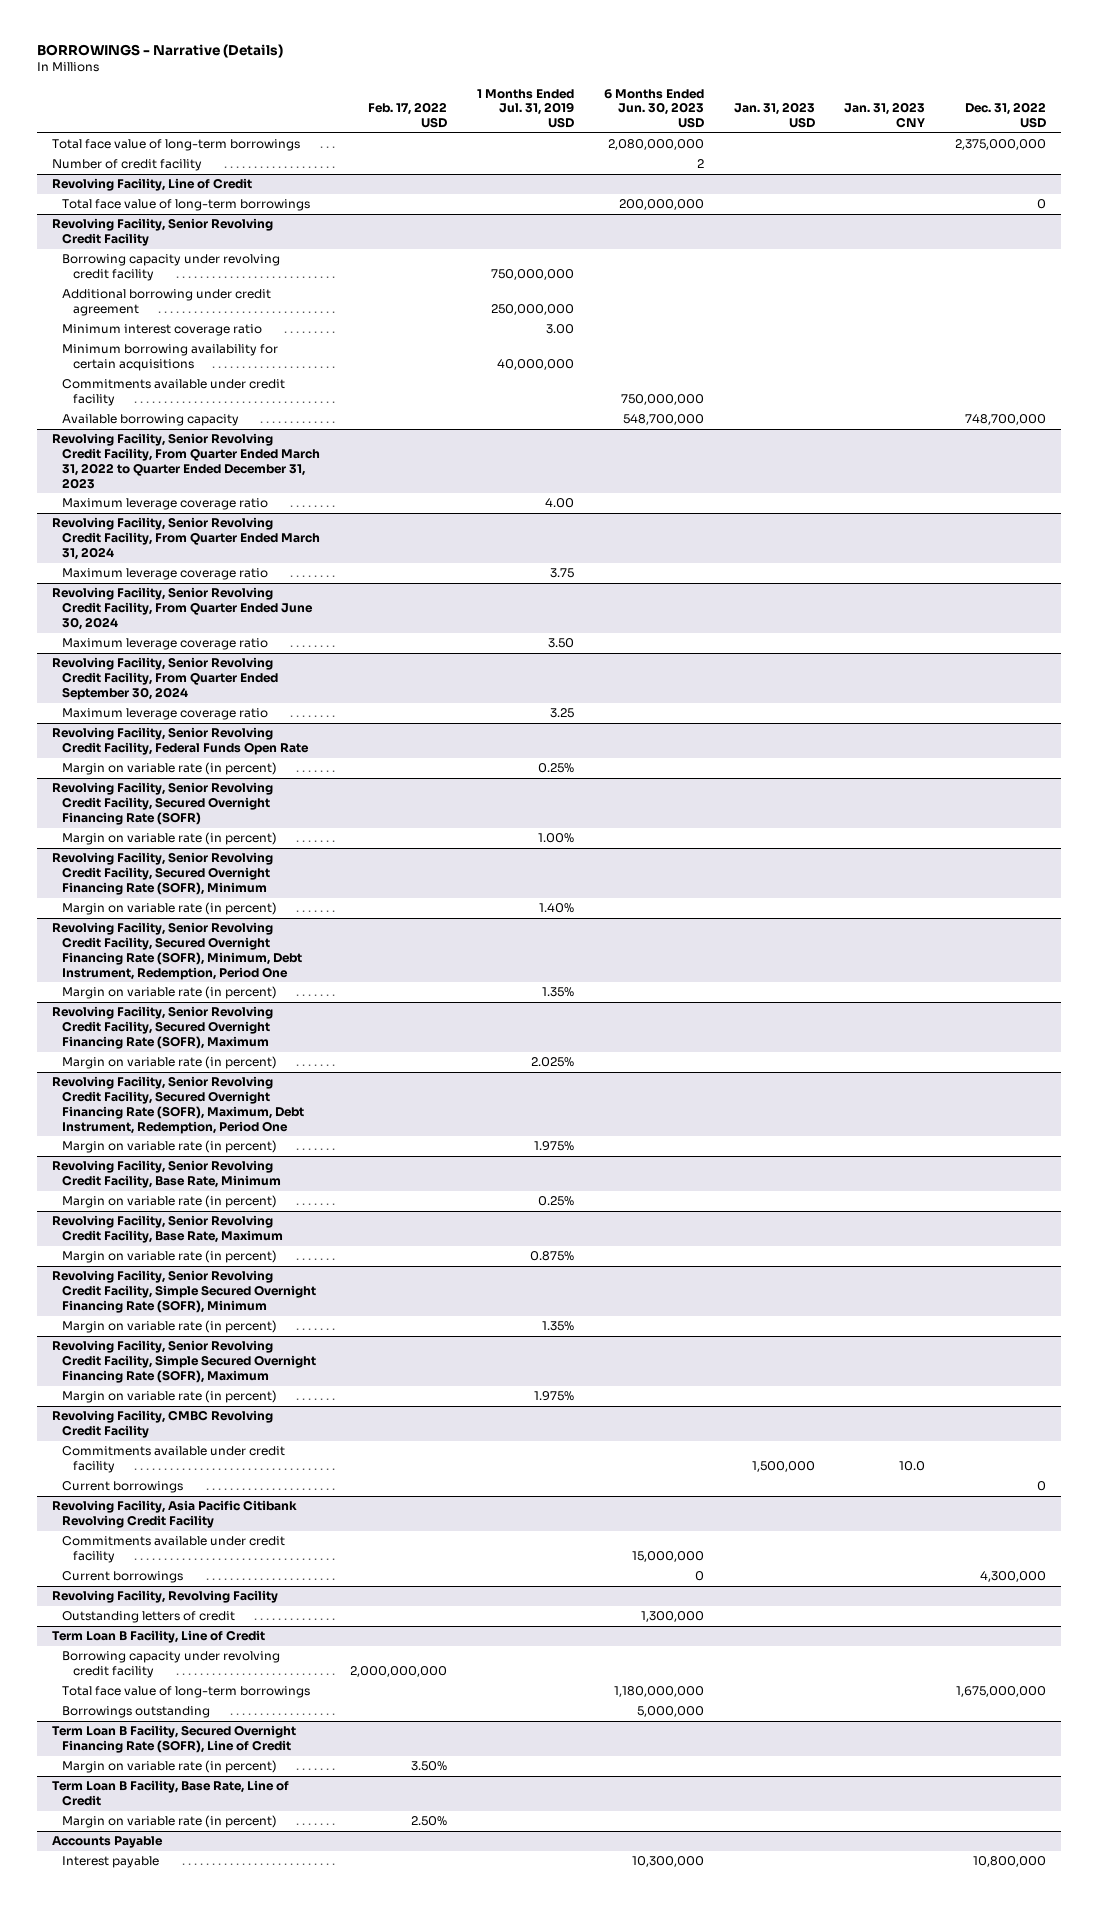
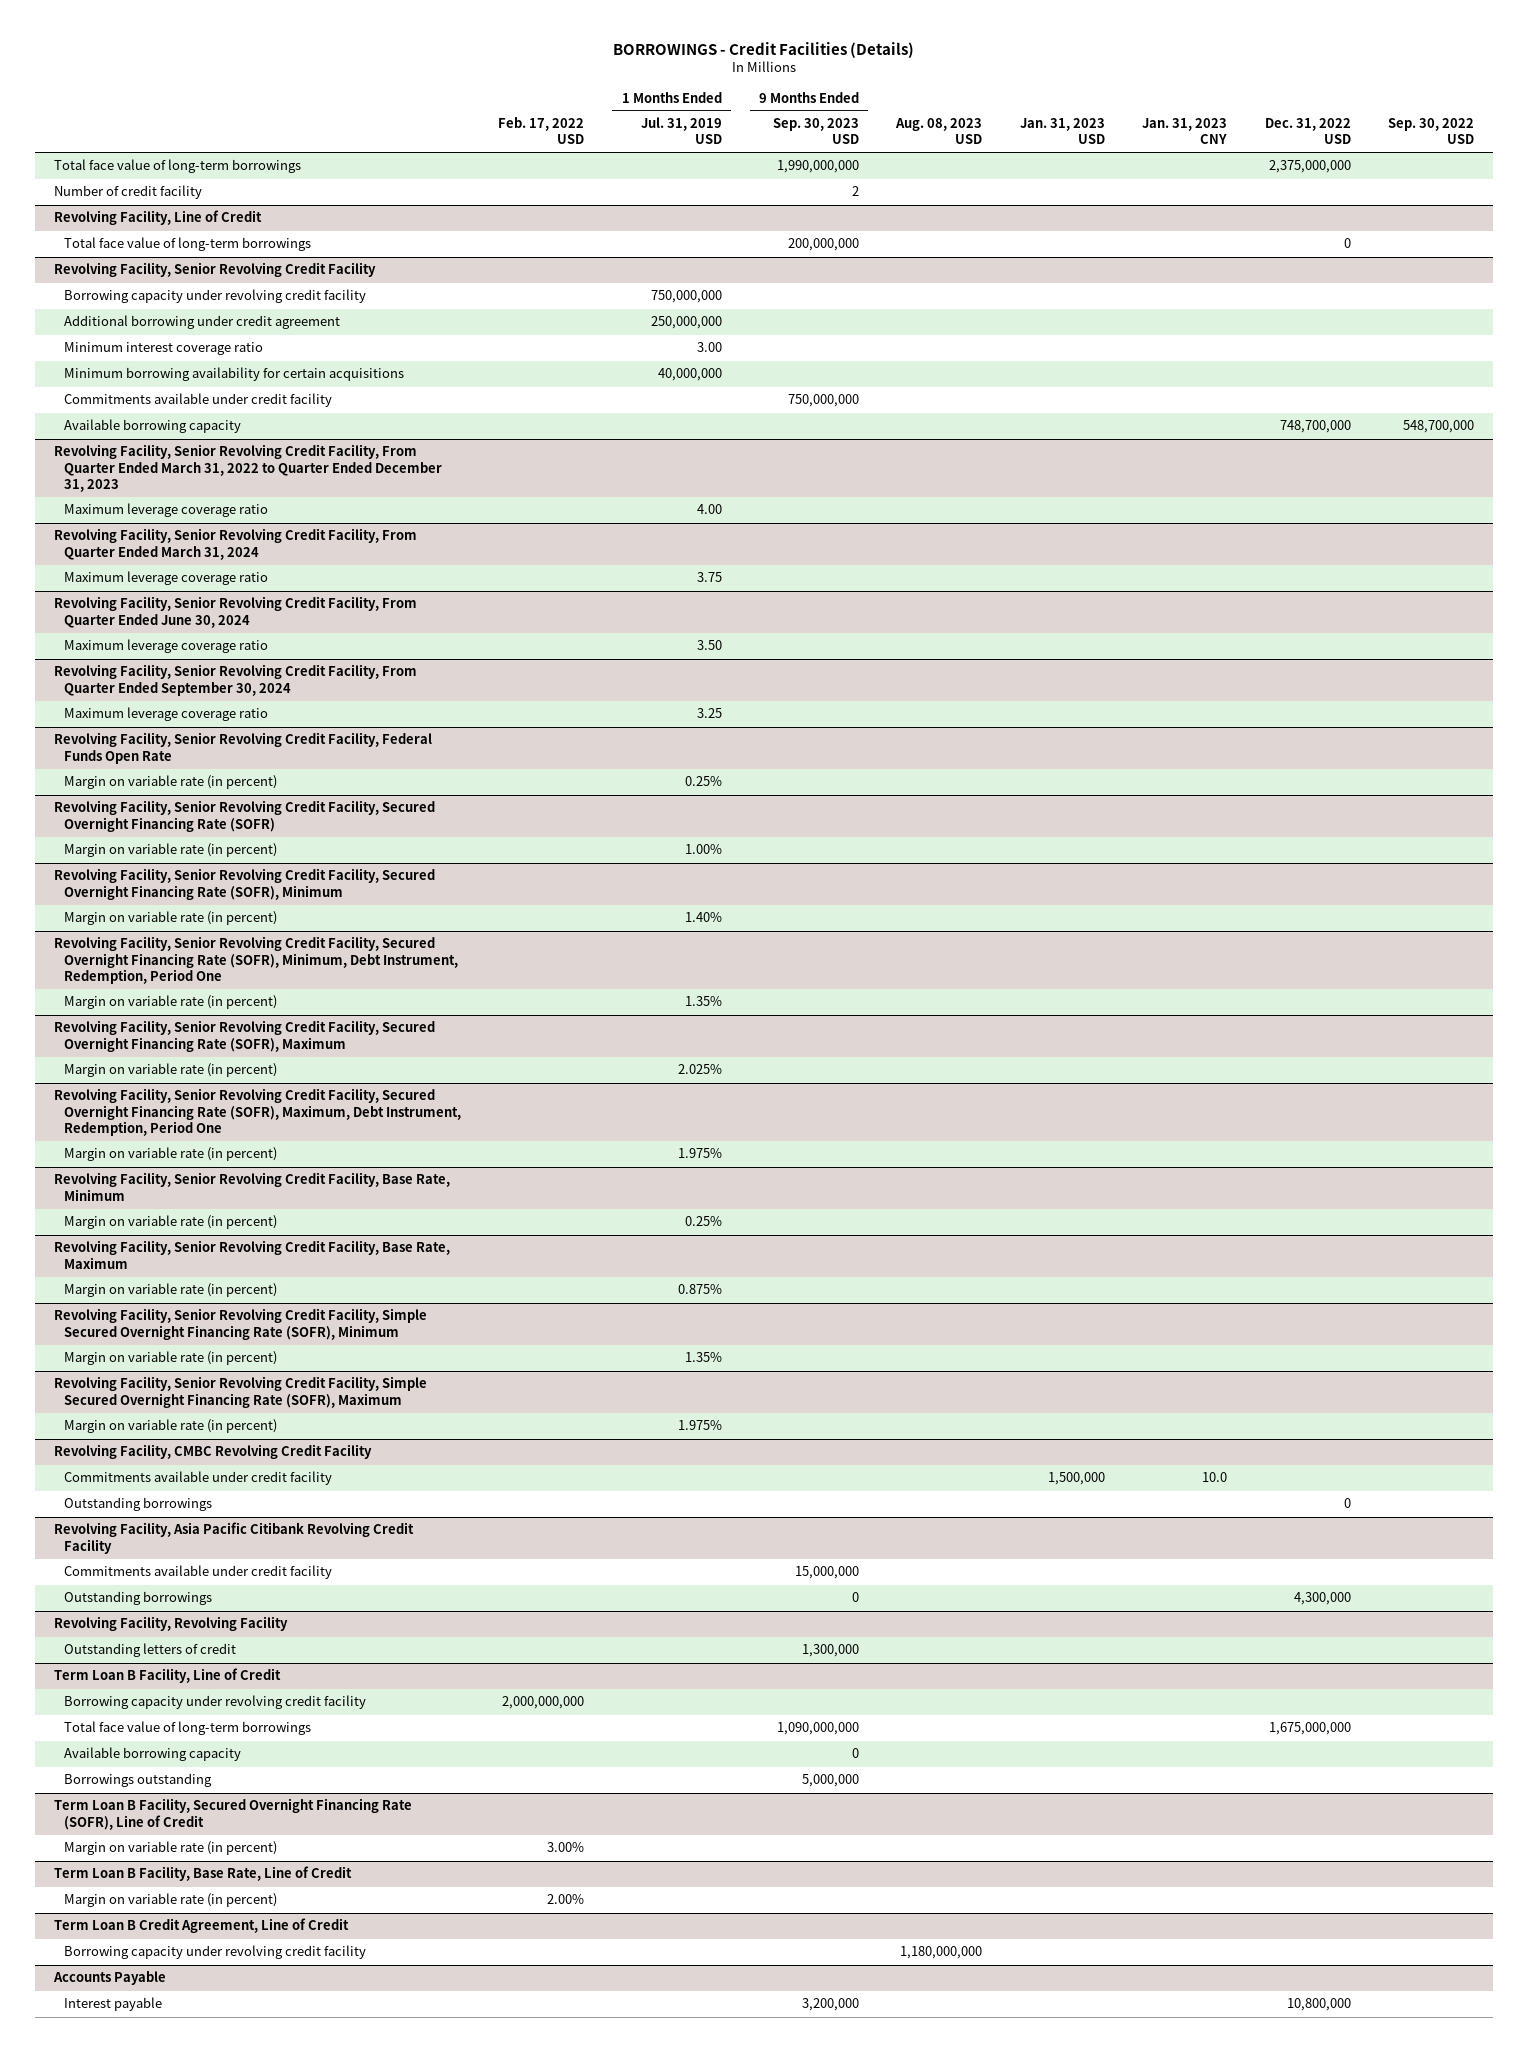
- BORROWINGS - Narrative (Details)
+ BORROWINGS - Credit Facilities (Details)
- | Feb. 17, 2022 USD | 1 Months Ended Jul. 31, 2019 USD | 6 Months Ended Jun. 30, 2023 USD | Jan. 31, 2023 USD | Jan. 31, 2023 CNY | Dec. 31, 2022 USD
+ | Feb. 17, 2022 USD | 1 Months Ended Jul. 31, 2019 USD | 9 Months Ended Sep. 30, 2023 USD | Aug. 08, 2023 USD | Jan. 31, 2023 USD | Jan. 31, 2023 CNY | Dec. 31, 2022 USD | Sep. 30, 2022 USD
@ Revolving Facility, CMBC Revolving Credit Facility
- Current borrowings | | | | | | 0
+ Outstanding borrowings | | | | | | | 0 |
@ Revolving Facility, Asia Pacific Citibank Revolving Credit Facility
- Current borrowings | | | 0 | | | 4,300,000
+ Outstanding borrowings | | | 0 | | | | 4,300,000 |
@ Term Loan B Facility, Line of Credit
+ Available borrowing capacity | | | 0 | | | | |
@ Term Loan B Facility, Secured Overnight Financing Rate (SOFR), Line of Credit
- Margin on variable rate (in percent) | 3.50% | | | | |
+ Margin on variable rate (in percent) | 3.00% | | | | | | |
@ Term Loan B Facility, Base Rate, Line of Credit
- Margin on variable rate (in percent) | 2.50% | | | | |
+ Margin on variable rate (in percent) | 2.00% | | | | | | |
+ Term Loan B Credit Agreement, Line of Credit
+ Borrowing capacity under revolving credit facility | | | | 1,180,000,000 | | | |

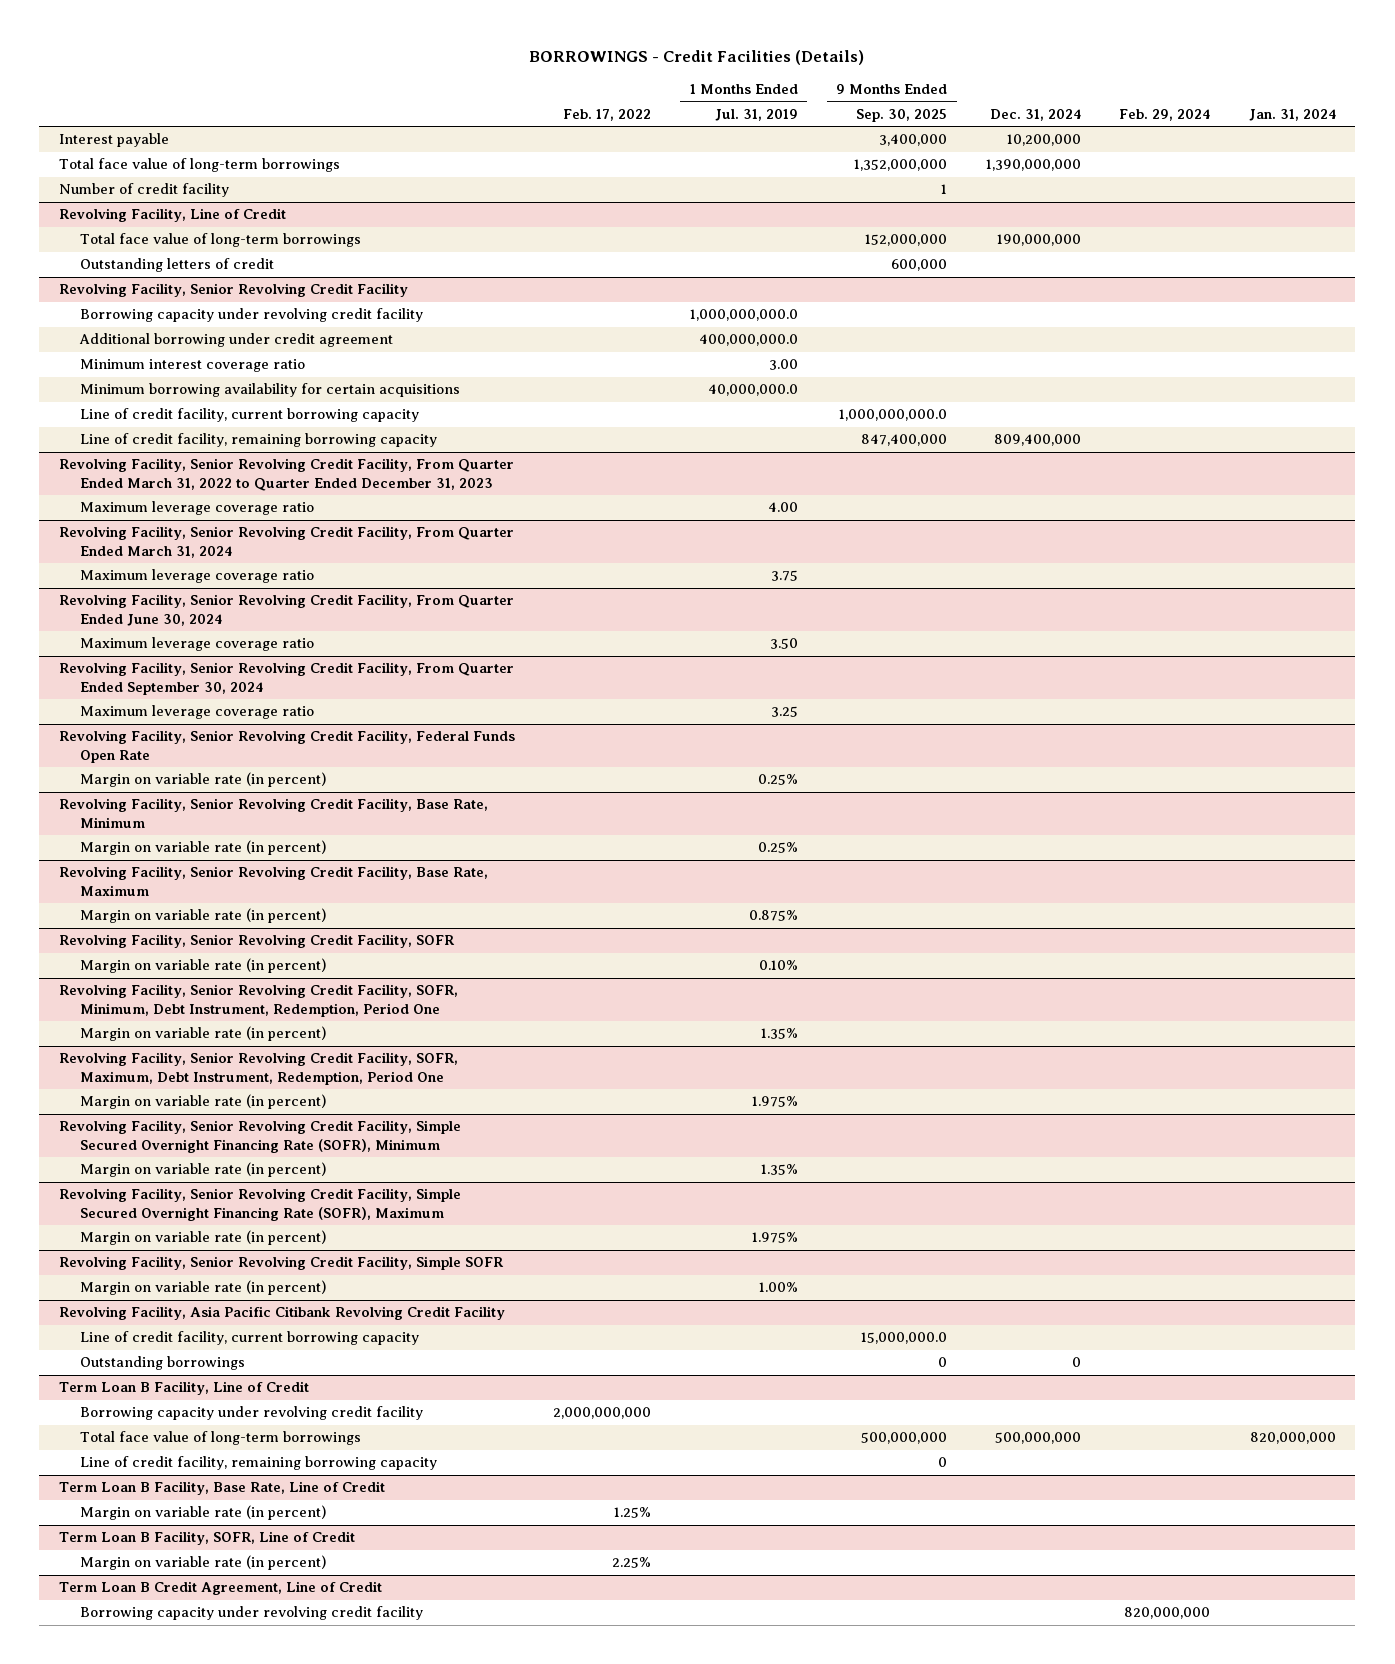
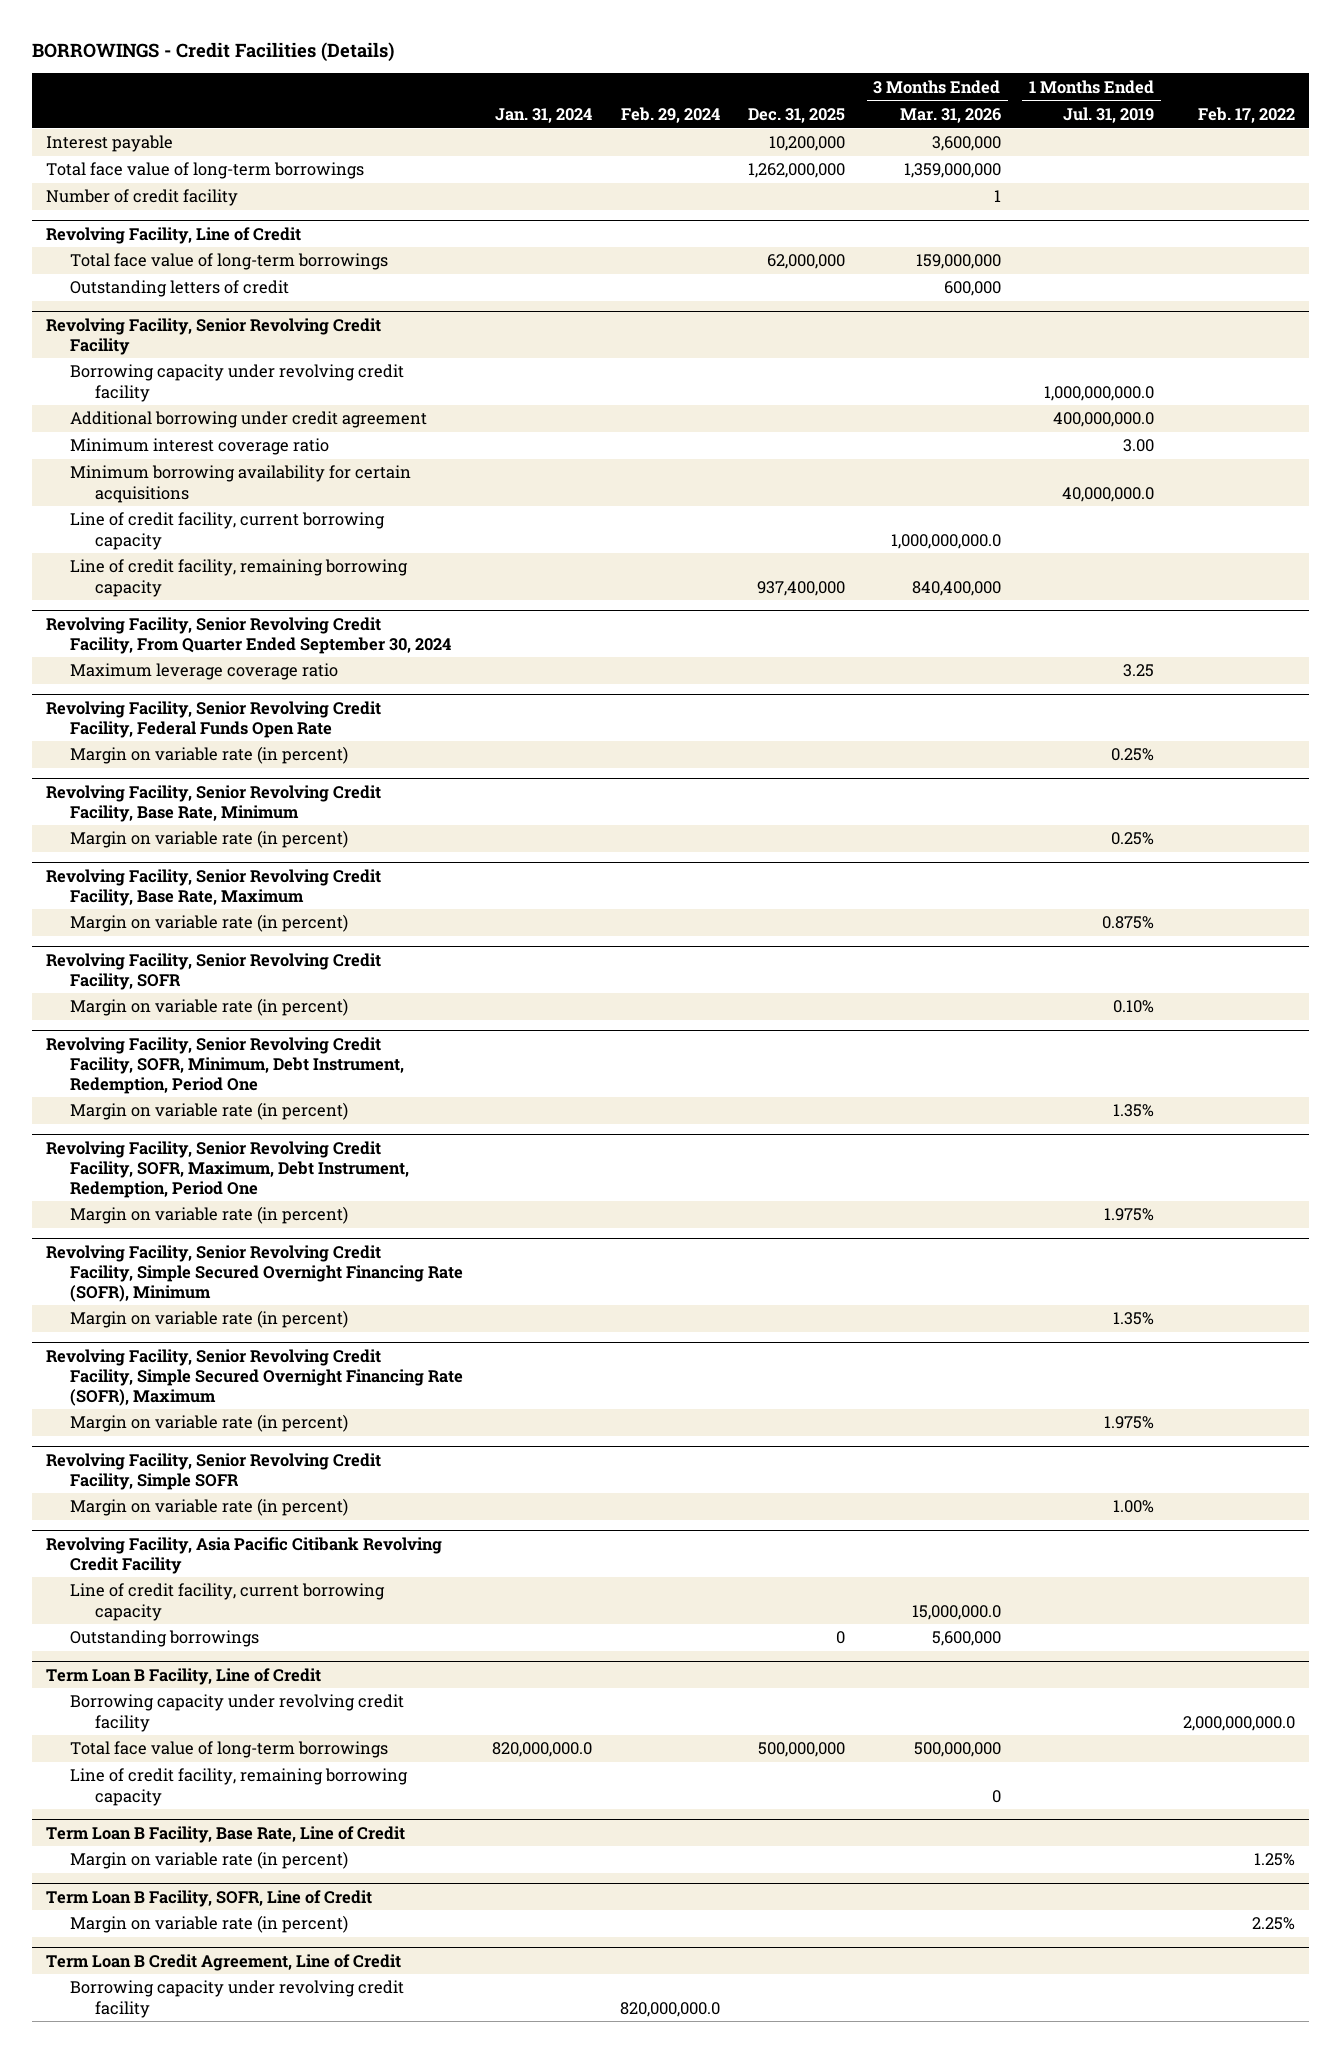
- | Feb. 17, 2022 | 1 Months Ended Jul. 31, 2019 | 9 Months Ended Sep. 30, 2025 | Dec. 31, 2024 | Feb. 29, 2024 | Jan. 31, 2024
+ | Jan. 31, 2024 | Feb. 29, 2024 | Dec. 31, 2025 | 3 Months Ended Mar. 31, 2026 | 1 Months Ended Jul. 31, 2019 | Feb. 17, 2022
- Revolving Facility, Senior Revolving Credit Facility, From Quarter Ended March 31, 2022 to Quarter Ended December 31, 2023
- Maximum leverage coverage ratio | | 4.00 | | | |
- Revolving Facility, Senior Revolving Credit Facility, From Quarter Ended March 31, 2024
- Maximum leverage coverage ratio | | 3.75 | | | |
- Revolving Facility, Senior Revolving Credit Facility, From Quarter Ended June 30, 2024
- Maximum leverage coverage ratio | | 3.50 | | | |
@ Term Loan B Facility, Line of Credit
- Borrowing capacity under revolving credit facility | 2,000,000,000 | | | | |
- Total face value of long-term borrowings | | | 500,000,000 | 500,000,000 | | 820,000,000
+ Borrowing capacity under revolving credit facility | | | | | | 2,000,000,000.0
+ Total face value of long-term borrowings | 820,000,000.0 | | 500,000,000 | 500,000,000 | |
@ Term Loan B Credit Agreement, Line of Credit
- Borrowing capacity under revolving credit facility | | | | | 820,000,000 |
+ Borrowing capacity under revolving credit facility | | 820,000,000.0 | | | |

